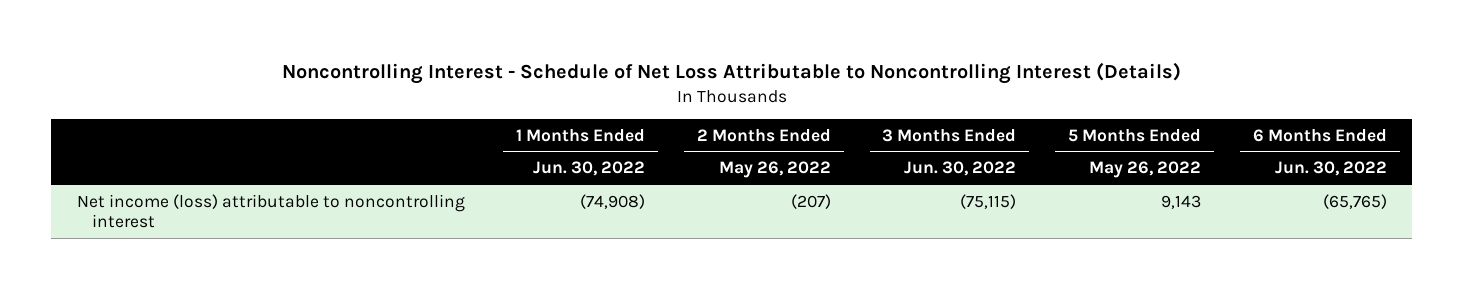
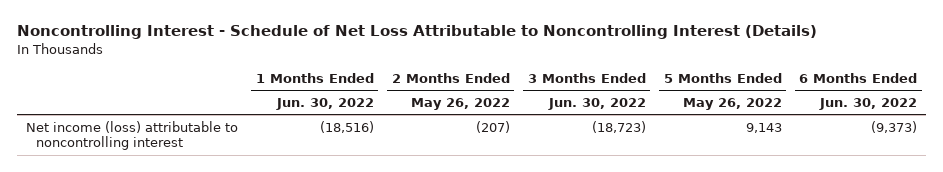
- Net income (loss) attributable to noncontrolling interest | (74,908) | (207) | (75,115) | 9,143 | (65,765)
+ Net income (loss) attributable to noncontrolling interest | (18,516) | (207) | (18,723) | 9,143 | (9,373)

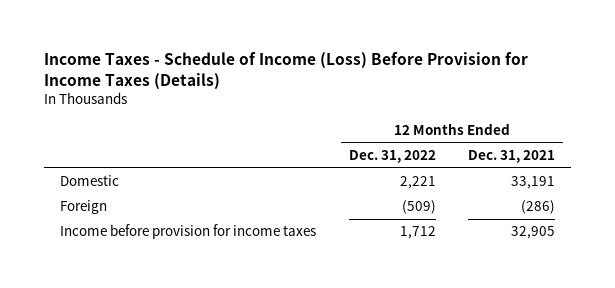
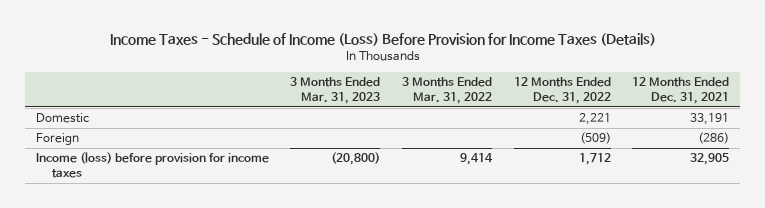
- | 12 Months Ended Dec. 31, 2022 | 12 Months Ended Dec. 31, 2021
+ | 3 Months Ended Mar. 31, 2023 | 3 Months Ended Mar. 31, 2022 | 12 Months Ended Dec. 31, 2022 | 12 Months Ended Dec. 31, 2021
- Income before provision for income taxes | 1,712 | 32,905
+ Income (loss) before provision for income taxes | (20,800) | 9,414 | 1,712 | 32,905

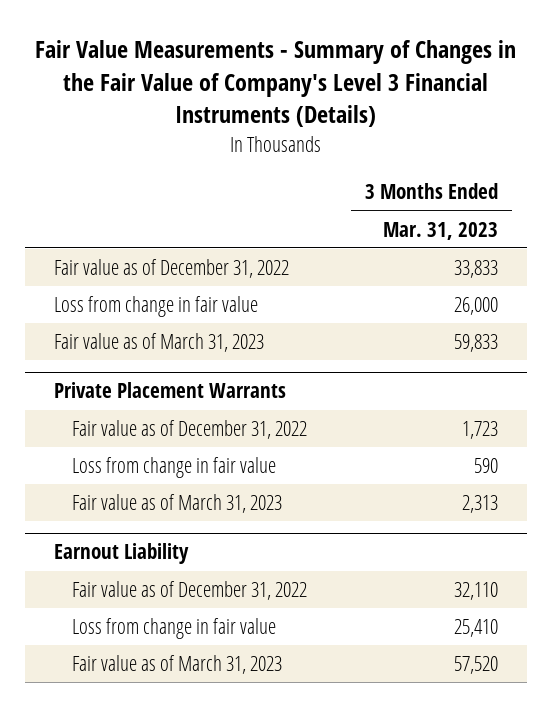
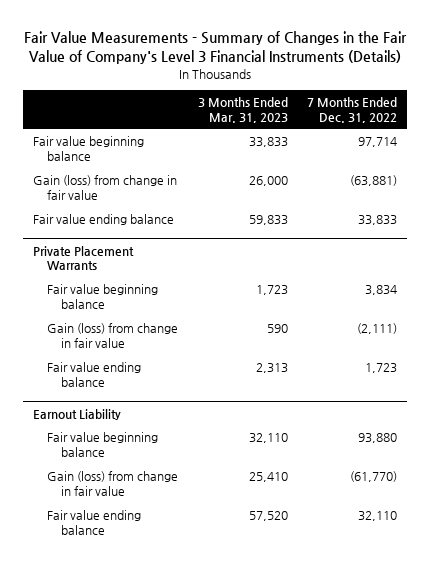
- | 3 Months Ended Mar. 31, 2023
+ | 3 Months Ended Mar. 31, 2023 | 7 Months Ended Dec. 31, 2022
- Fair value as of December 31, 2022 | 33,833
- Loss from change in fair value | 26,000
- Fair value as of March 31, 2023 | 59,833
+ Fair value beginning balance | 33,833 | 97,714
+ Gain (loss) from change in fair value | 26,000 | (63,881)
+ Fair value ending balance | 59,833 | 33,833
@ Private Placement Warrants
- Fair value as of December 31, 2022 | 1,723
- Loss from change in fair value | 590
- Fair value as of March 31, 2023 | 2,313
+ Fair value beginning balance | 1,723 | 3,834
+ Gain (loss) from change in fair value | 590 | (2,111)
+ Fair value ending balance | 2,313 | 1,723
@ Earnout Liability
- Fair value as of December 31, 2022 | 32,110
- Loss from change in fair value | 25,410
- Fair value as of March 31, 2023 | 57,520
+ Fair value beginning balance | 32,110 | 93,880
+ Gain (loss) from change in fair value | 25,410 | (61,770)
+ Fair value ending balance | 57,520 | 32,110

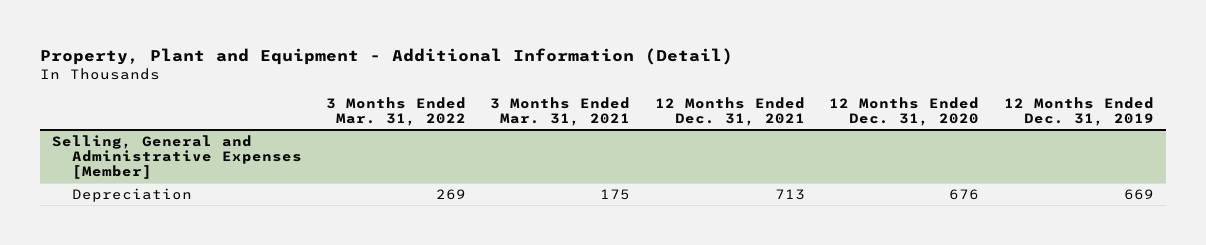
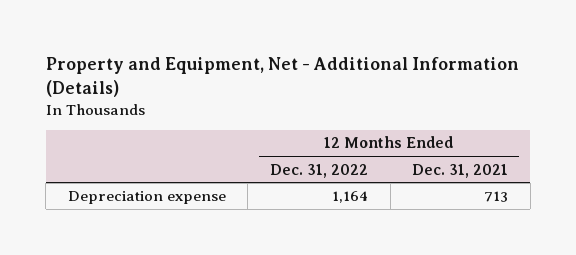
- Property, Plant and Equipment - Additional Information (Detail)
+ Property and Equipment, Net - Additional Information (Details)
- | 3 Months Ended Mar. 31, 2022 | 3 Months Ended Mar. 31, 2021 | 12 Months Ended Dec. 31, 2021 | 12 Months Ended Dec. 31, 2020 | 12 Months Ended Dec. 31, 2019
+ | 12 Months Ended Dec. 31, 2022 | 12 Months Ended Dec. 31, 2021
- Selling, General and Administrative Expenses [Member]
- Depreciation | 269 | 175 | 713 | 676 | 669
+ Depreciation expense | 1,164 | 713

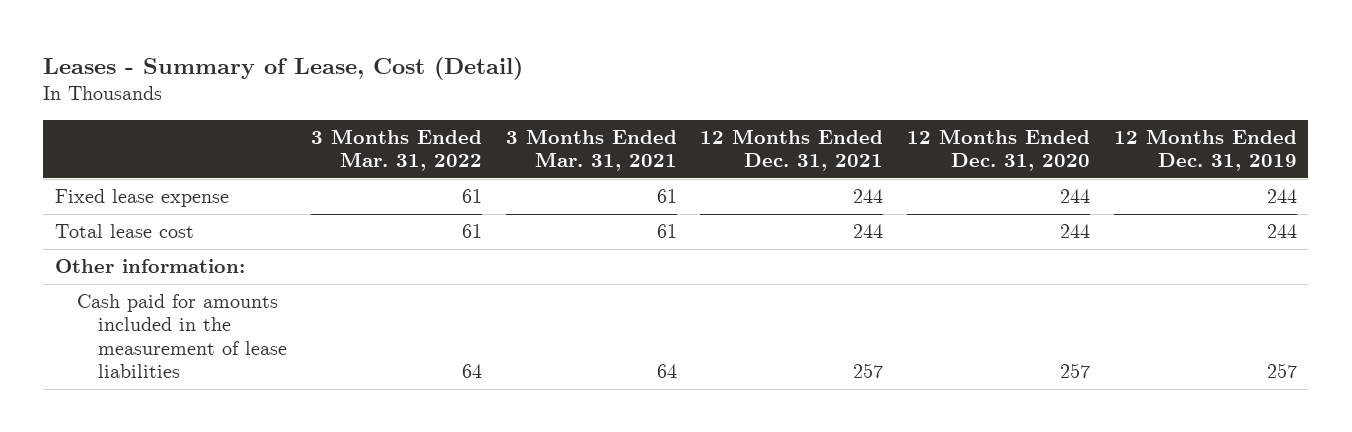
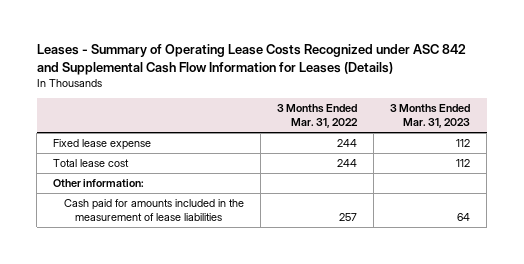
- Leases - Summary of Lease, Cost (Detail)
+ Leases - Summary of Operating Lease Costs Recognized under ASC 842 and Supplemental Cash Flow Information for Leases (Details)
- | 3 Months Ended Mar. 31, 2022 | 3 Months Ended Mar. 31, 2021 | 12 Months Ended Dec. 31, 2021 | 12 Months Ended Dec. 31, 2020 | 12 Months Ended Dec. 31, 2019
+ | 3 Months Ended Mar. 31, 2022 | 3 Months Ended Mar. 31, 2023
- Fixed lease expense | 61 | 61 | 244 | 244 | 244
- Total lease cost | 61 | 61 | 244 | 244 | 244
+ Fixed lease expense | 244 | 112
+ Total lease cost | 244 | 112
- Cash paid for amounts included in the measurement of lease liabilities | 64 | 64 | 257 | 257 | 257
+ Cash paid for amounts included in the measurement of lease liabilities | 257 | 64

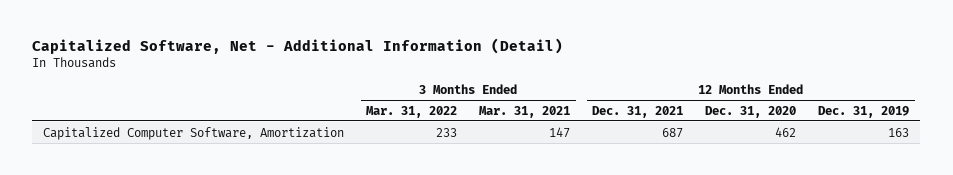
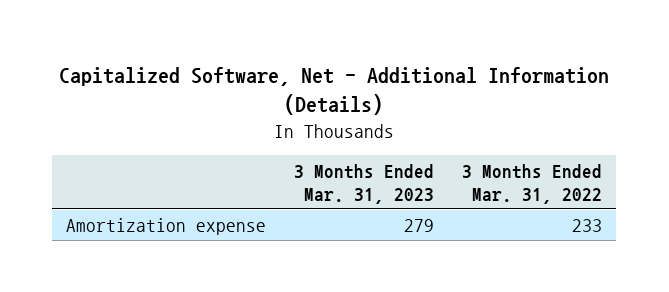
- Capitalized Software, Net - Additional Information (Detail)
+ Capitalized Software, Net - Additional Information (Details)
- | 3 Months Ended Mar. 31, 2022 | 3 Months Ended Mar. 31, 2021 | 12 Months Ended Dec. 31, 2021 | 12 Months Ended Dec. 31, 2020 | 12 Months Ended Dec. 31, 2019
+ | 3 Months Ended Mar. 31, 2023 | 3 Months Ended Mar. 31, 2022
- Capitalized Computer Software, Amortization | 233 | 147 | 687 | 462 | 163
+ Amortization expense | 279 | 233

